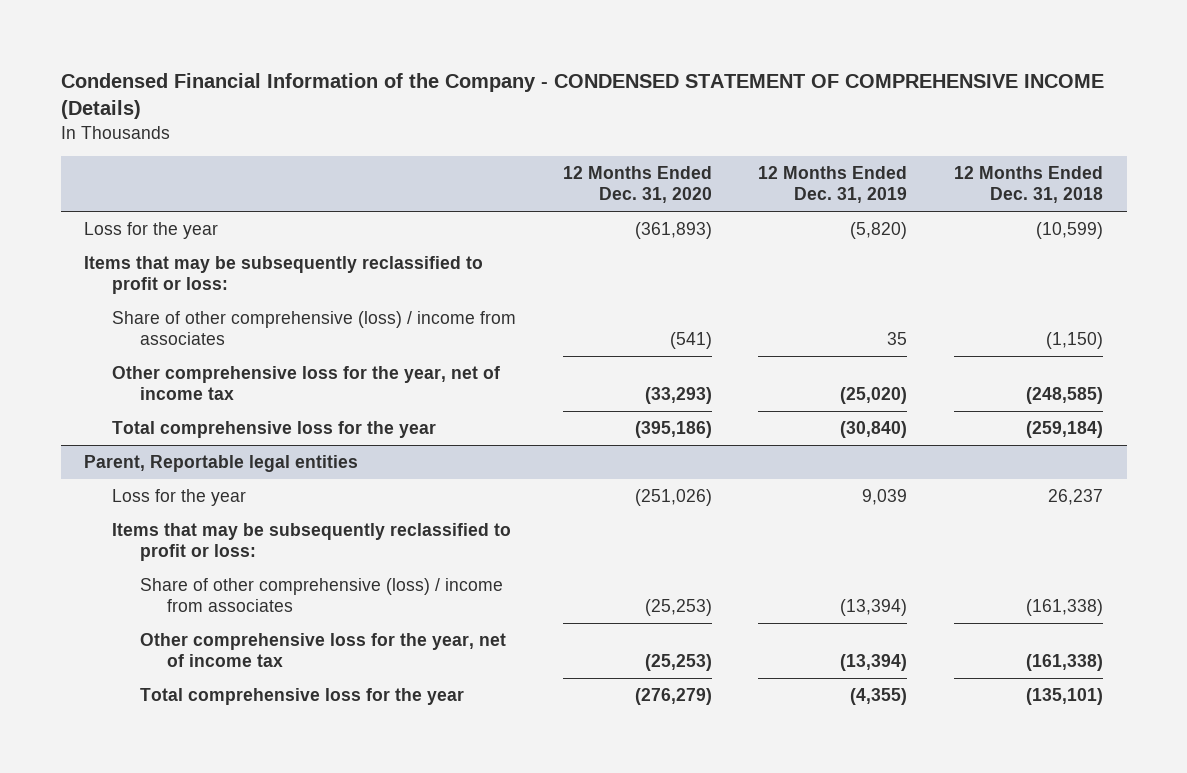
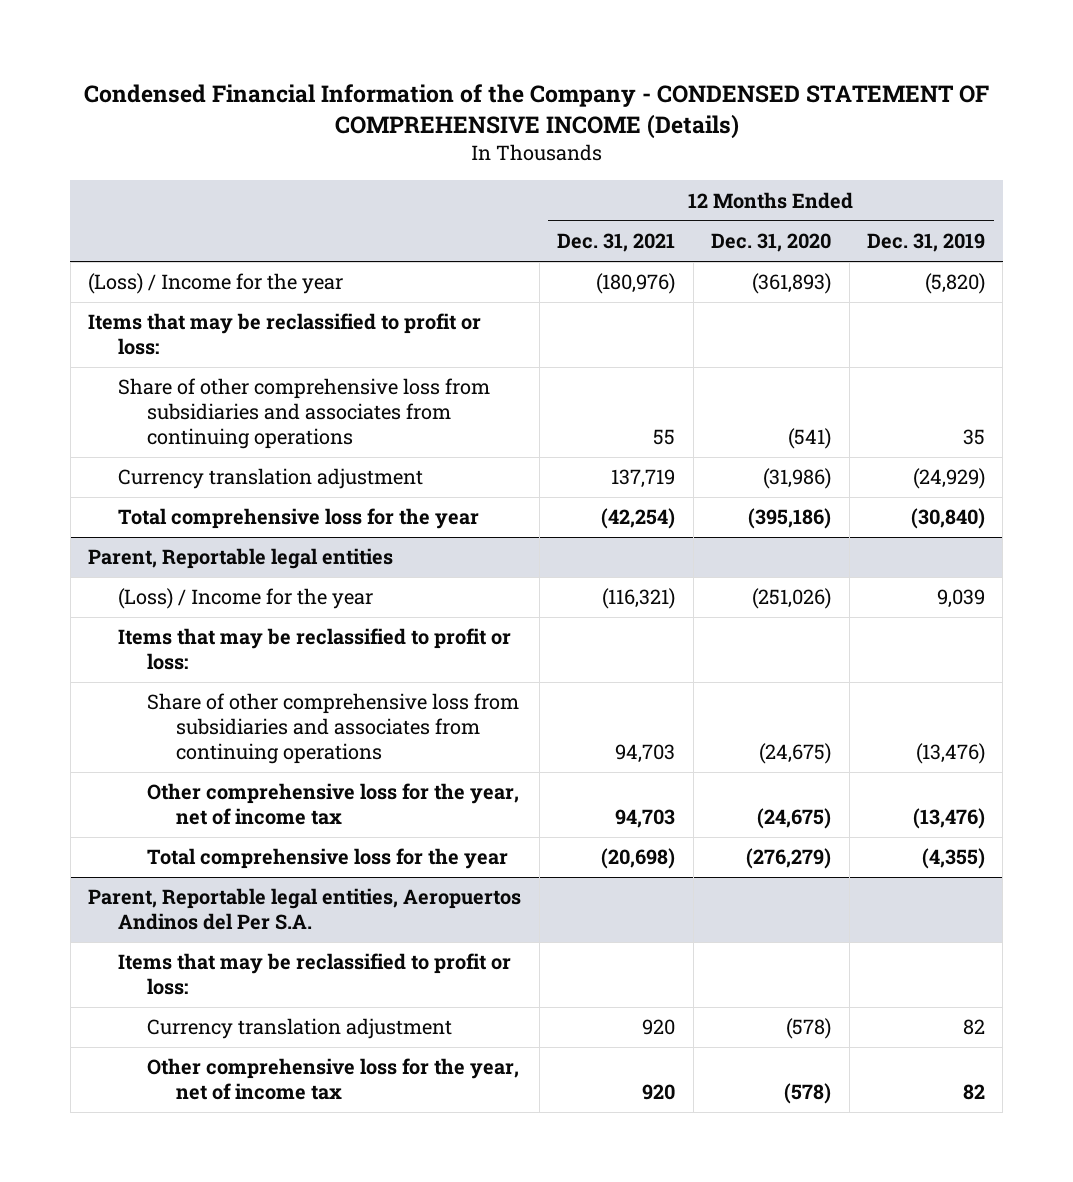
- | 12 Months Ended Dec. 31, 2020 | 12 Months Ended Dec. 31, 2019 | 12 Months Ended Dec. 31, 2018
+ | 12 Months Ended Dec. 31, 2021 | 12 Months Ended Dec. 31, 2020 | 12 Months Ended Dec. 31, 2019
- Loss for the year | (361,893) | (5,820) | (10,599)
- Items that may be subsequently reclassified to profit or loss:
- Share of other comprehensive (loss) / income from associates | (541) | 35 | (1,150)
- Other comprehensive loss for the year, net of income tax | (33,293) | (25,020) | (248,585)
+ (Loss) / Income for the year | (180,976) | (361,893) | (5,820)
+ Items that may be reclassified to profit or loss:
+ Share of other comprehensive loss from subsidiaries and associates from continuing operations | 55 | (541) | 35
+ Currency translation adjustment | 137,719 | (31,986) | (24,929)
@ Parent, Reportable legal entities
- Loss for the year | (251,026) | 9,039 | 26,237
- Items that may be subsequently reclassified to profit or loss:
- Share of other comprehensive (loss) / income from associates | (25,253) | (13,394) | (161,338)
- Other comprehensive loss for the year, net of income tax | (25,253) | (13,394) | (161,338)
+ (Loss) / Income for the year | (116,321) | (251,026) | 9,039
+ Items that may be reclassified to profit or loss:
+ Share of other comprehensive loss from subsidiaries and associates from continuing operations | 94,703 | (24,675) | (13,476)
+ Other comprehensive loss for the year, net of income tax | 94,703 | (24,675) | (13,476)
+ Parent, Reportable legal entities, Aeropuertos Andinos del Per S.A.
+ Items that may be reclassified to profit or loss:
+ Currency translation adjustment | 920 | (578) | 82
+ Other comprehensive loss for the year, net of income tax | 920 | (578) | 82

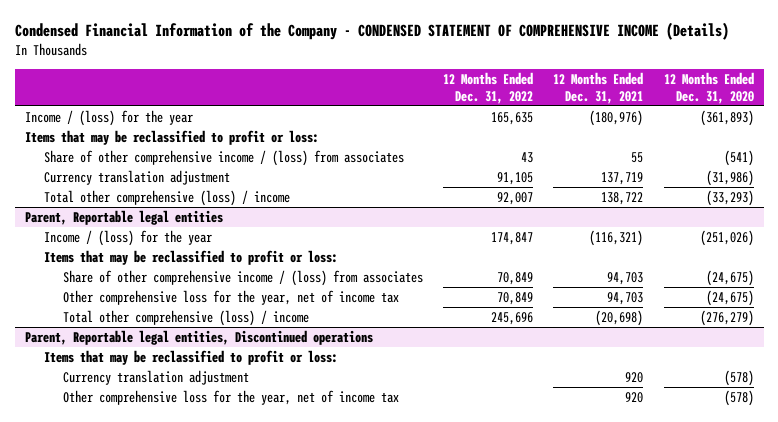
- | 12 Months Ended Dec. 31, 2021 | 12 Months Ended Dec. 31, 2020 | 12 Months Ended Dec. 31, 2019
+ | 12 Months Ended Dec. 31, 2022 | 12 Months Ended Dec. 31, 2021 | 12 Months Ended Dec. 31, 2020
- (Loss) / Income for the year | (180,976) | (361,893) | (5,820)
+ Income / (loss) for the year | 165,635 | (180,976) | (361,893)
- Share of other comprehensive loss from subsidiaries and associates from continuing operations | 55 | (541) | 35
+ Share of other comprehensive income / (loss) from associates | 43 | 55 | (541)
- Total comprehensive loss for the year | (42,254) | (395,186) | (30,840)
+ Total other comprehensive (loss) / income | 92,007 | 138,722 | (33,293)
@ Parent, Reportable legal entities
- (Loss) / Income for the year | (116,321) | (251,026) | 9,039
+ Income / (loss) for the year | 174,847 | (116,321) | (251,026)
- Share of other comprehensive loss from subsidiaries and associates from continuing operations | 94,703 | (24,675) | (13,476)
+ Share of other comprehensive income / (loss) from associates | 70,849 | 94,703 | (24,675)
- Total comprehensive loss for the year | (20,698) | (276,279) | (4,355)
- Parent, Reportable legal entities, Aeropuertos Andinos del Per S.A.
@ Parent, Reportable legal entities
+ Total other comprehensive (loss) / income | 245,696 | (20,698) | (276,279)
+ Parent, Reportable legal entities, Discontinued operations

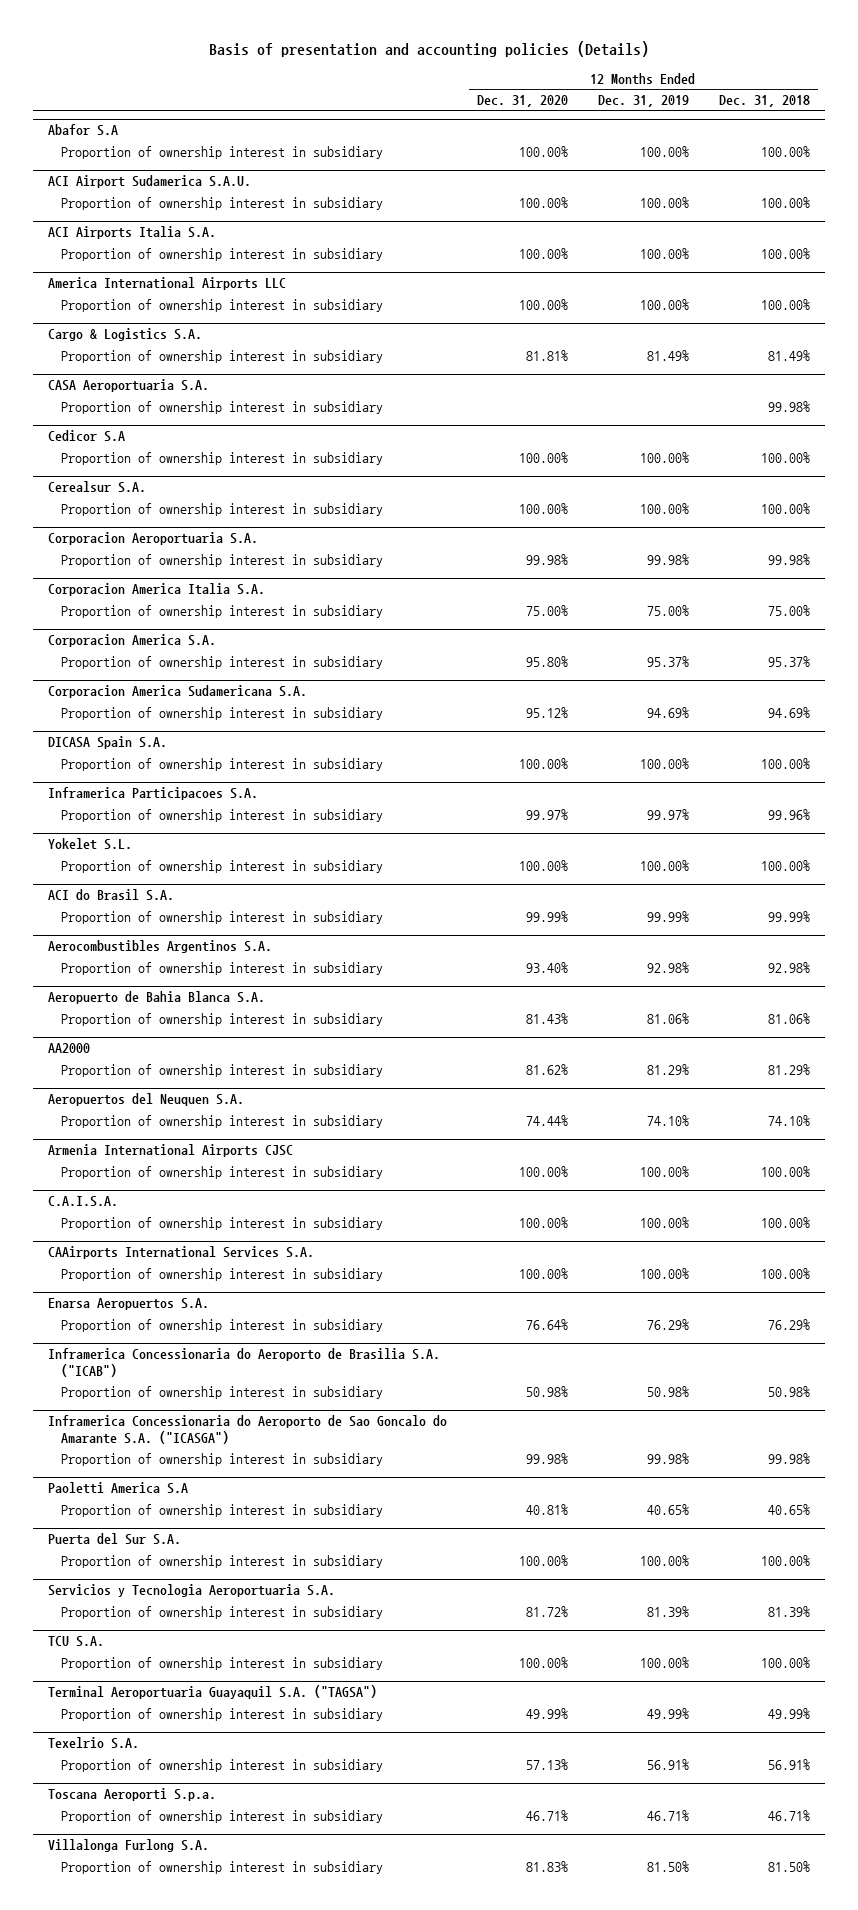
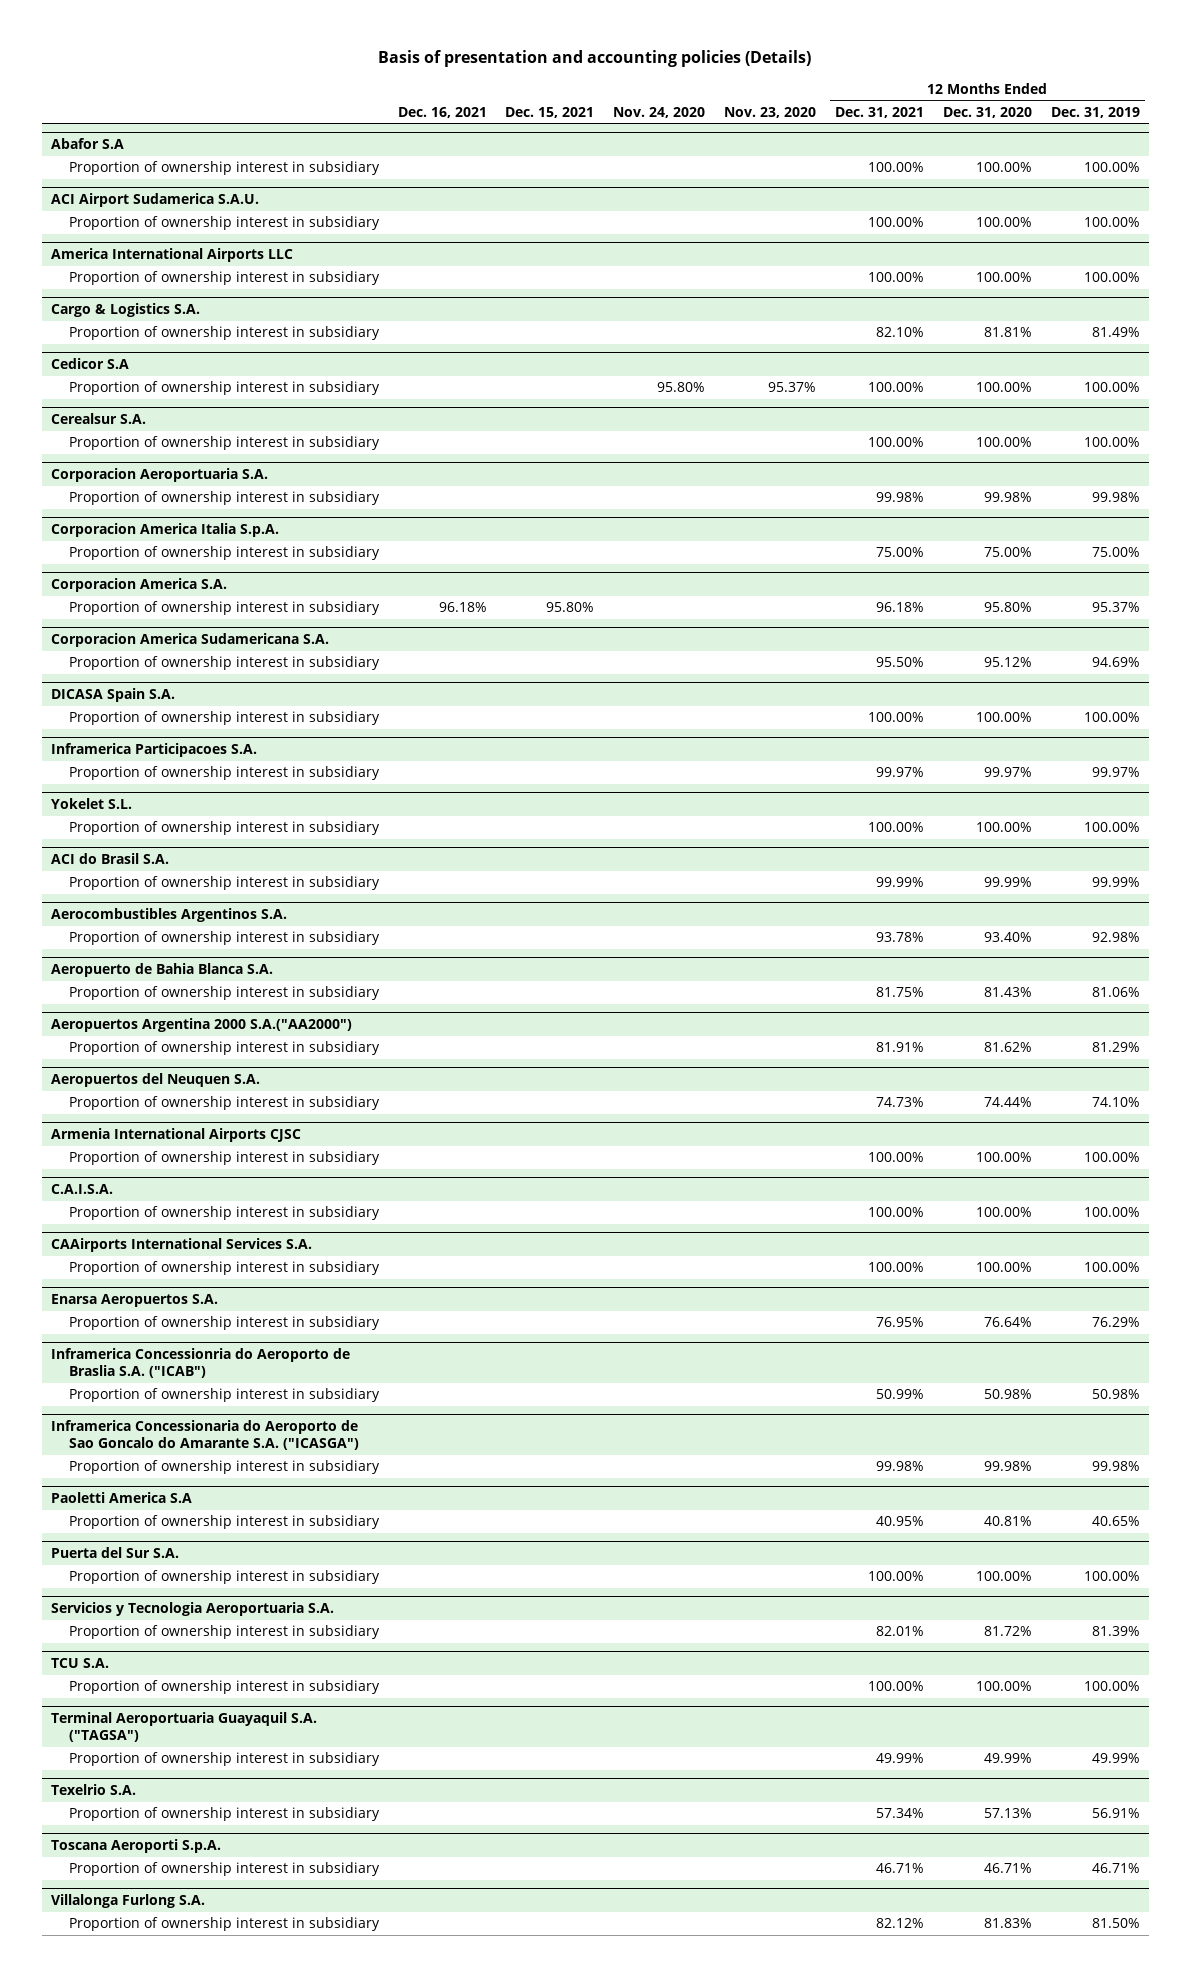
- | 12 Months Ended Dec. 31, 2020 | 12 Months Ended Dec. 31, 2019 | 12 Months Ended Dec. 31, 2018
+ | Dec. 16, 2021 | Dec. 15, 2021 | Nov. 24, 2020 | Nov. 23, 2020 | 12 Months Ended Dec. 31, 2021 | 12 Months Ended Dec. 31, 2020 | 12 Months Ended Dec. 31, 2019
- ACI Airports Italia S.A.
- Proportion of ownership interest in subsidiary | 100.00% | 100.00% | 100.00%
- CASA Aeroportuaria S.A.
- Proportion of ownership interest in subsidiary | | | 99.98%
- Corporacion America Italia S.A.
+ Corporacion America Italia S.p.A.
- AA2000
+ Aeropuertos Argentina 2000 S.A.("AA2000")
- Inframerica Concessionaria do Aeroporto de Brasilia S.A. ("ICAB")
+ Inframerica Concessionria do Aeroporto de Braslia S.A. ("ICAB")
- Toscana Aeroporti S.p.a.
+ Toscana Aeroporti S.p.A.

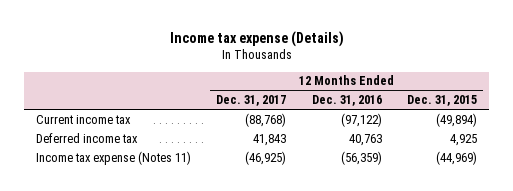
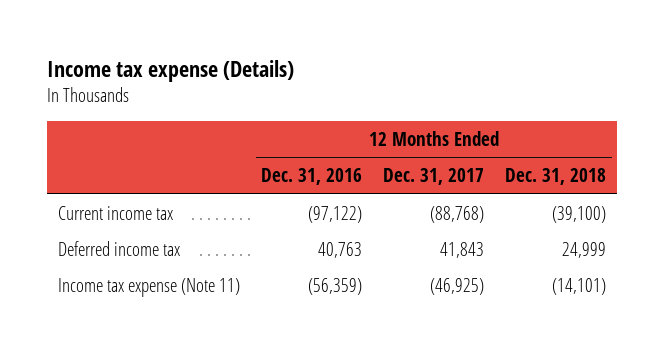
- | 12 Months Ended Dec. 31, 2017 | 12 Months Ended Dec. 31, 2016 | 12 Months Ended Dec. 31, 2015
+ | 12 Months Ended Dec. 31, 2016 | 12 Months Ended Dec. 31, 2017 | 12 Months Ended Dec. 31, 2018
- Income tax expense (Notes 11) | (46,925) | (56,359) | (44,969)
+ Income tax expense (Note 11) | (56,359) | (46,925) | (14,101)

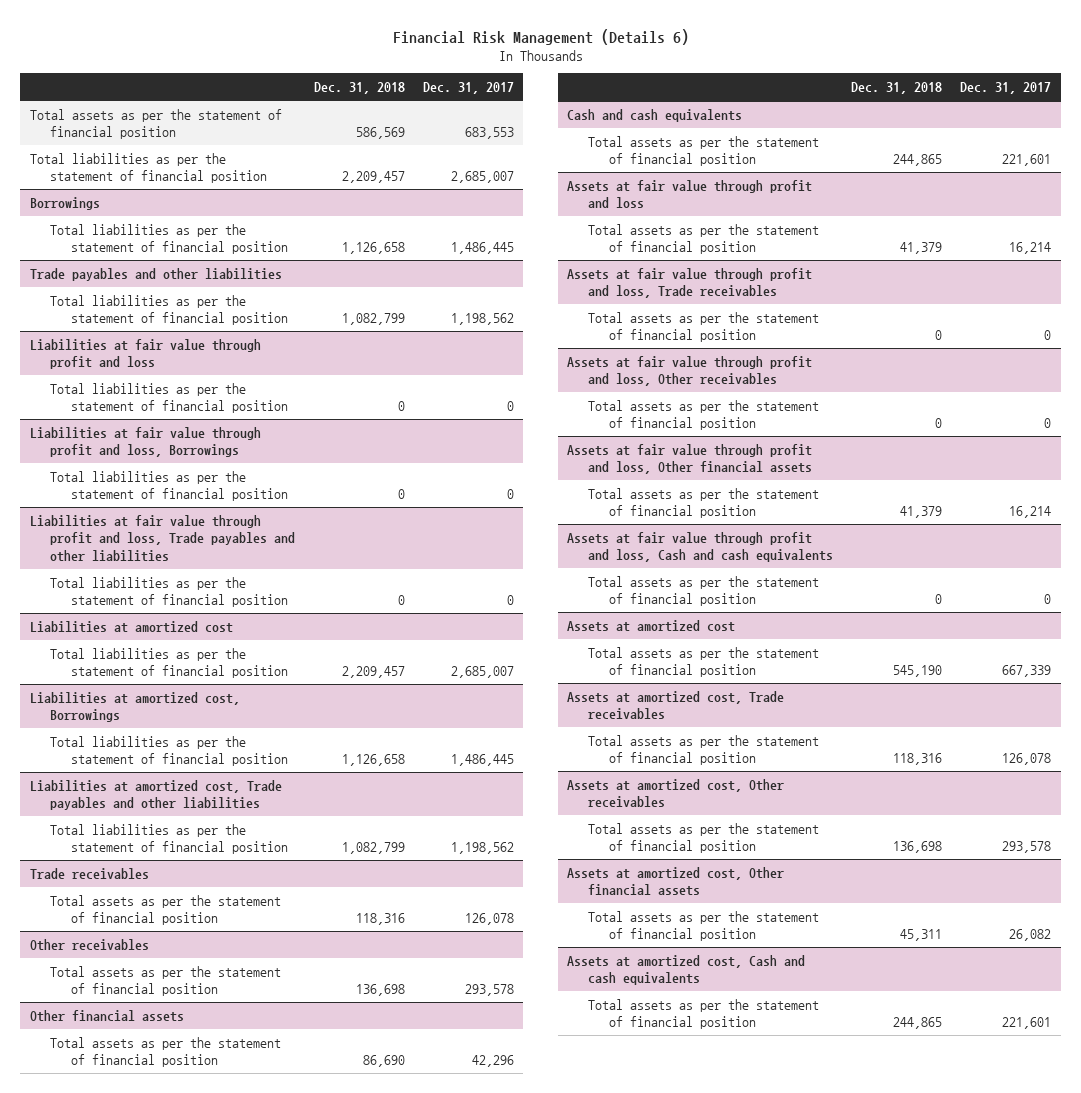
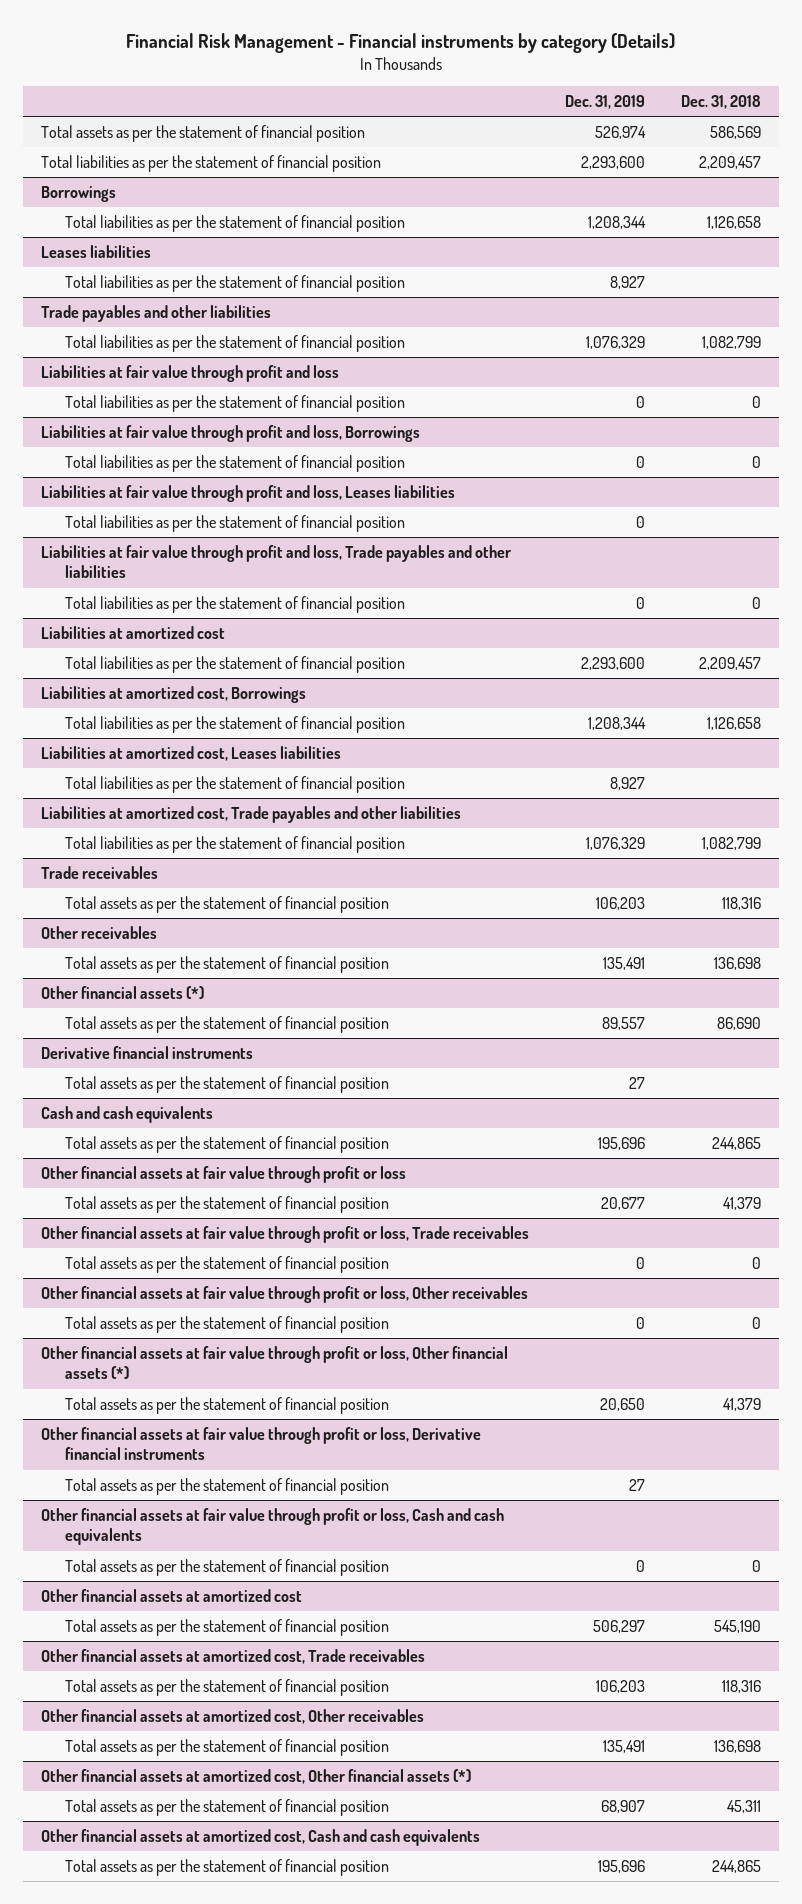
- Financial Risk Management (Details 6)
+ Financial Risk Management - Financial instruments by category (Details)
- | Dec. 31, 2018 | Dec. 31, 2017
+ | Dec. 31, 2019 | Dec. 31, 2018
+ Leases liabilities
+ Total liabilities as per the statement of financial position | 8,927 |
+ Liabilities at fair value through profit and loss, Leases liabilities
+ Total liabilities as per the statement of financial position | 0 |
+ Liabilities at amortized cost, Leases liabilities
+ Total liabilities as per the statement of financial position | 8,927 |
- Other financial assets
+ Other financial assets (*)
+ Derivative financial instruments
+ Total assets as per the statement of financial position | 27 |
- Assets at fair value through profit and loss
+ Other financial assets at fair value through profit or loss
- Assets at fair value through profit and loss, Trade receivables
+ Other financial assets at fair value through profit or loss, Trade receivables
- Assets at fair value through profit and loss, Other receivables
+ Other financial assets at fair value through profit or loss, Other receivables
- Assets at fair value through profit and loss, Other financial assets
+ Other financial assets at fair value through profit or loss, Other financial assets (*)
- Assets at fair value through profit and loss, Cash and cash equivalents
+ Other financial assets at fair value through profit or loss, Derivative financial instruments
+ Total assets as per the statement of financial position | 27 |
+ Other financial assets at fair value through profit or loss, Cash and cash equivalents
- Assets at amortized cost
+ Other financial assets at amortized cost
- Assets at amortized cost, Trade receivables
+ Other financial assets at amortized cost, Trade receivables
- Assets at amortized cost, Other receivables
+ Other financial assets at amortized cost, Other receivables
- Assets at amortized cost, Other financial assets
+ Other financial assets at amortized cost, Other financial assets (*)
- Assets at amortized cost, Cash and cash equivalents
+ Other financial assets at amortized cost, Cash and cash equivalents

